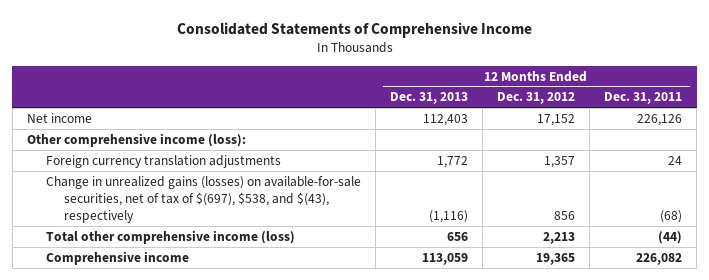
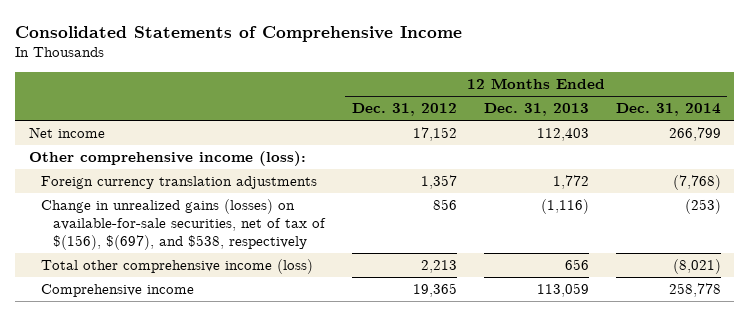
- | 12 Months Ended Dec. 31, 2013 | 12 Months Ended Dec. 31, 2012 | 12 Months Ended Dec. 31, 2011
+ | 12 Months Ended Dec. 31, 2012 | 12 Months Ended Dec. 31, 2013 | 12 Months Ended Dec. 31, 2014
- Change in unrealized gains (losses) on available-for-sale securities, net of tax of $(697), $538, and $(43), respectively | (1,116) | 856 | (68)
+ Change in unrealized gains (losses) on available-for-sale securities, net of tax of $(156), $(697), and $538, respectively | 856 | (1,116) | (253)

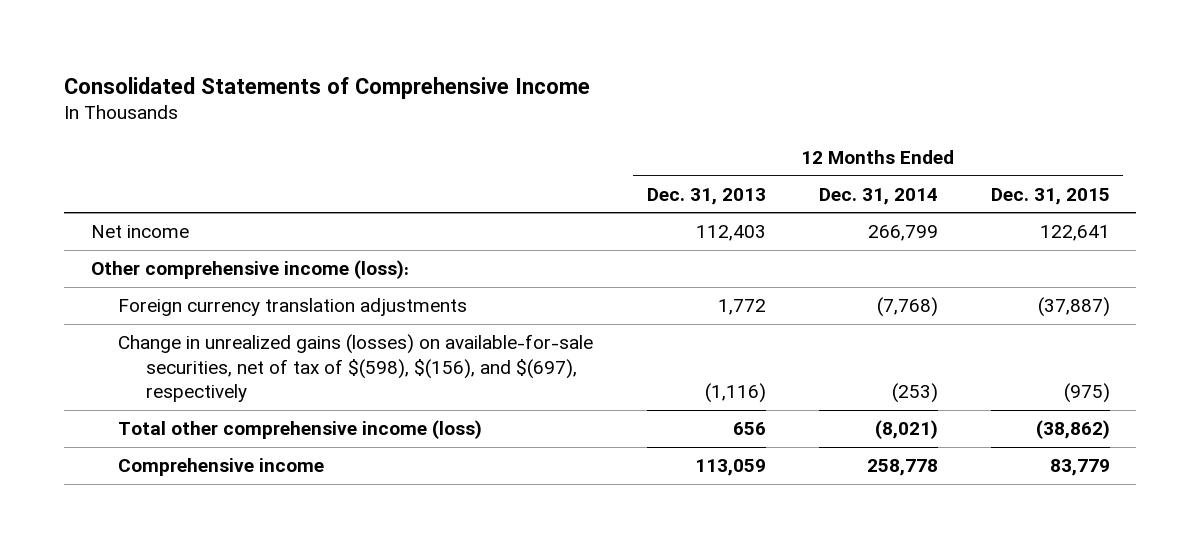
- | 12 Months Ended Dec. 31, 2012 | 12 Months Ended Dec. 31, 2013 | 12 Months Ended Dec. 31, 2014
+ | 12 Months Ended Dec. 31, 2013 | 12 Months Ended Dec. 31, 2014 | 12 Months Ended Dec. 31, 2015
- Change in unrealized gains (losses) on available-for-sale securities, net of tax of $(156), $(697), and $538, respectively | 856 | (1,116) | (253)
+ Change in unrealized gains (losses) on available-for-sale securities, net of tax of $(598), $(156), and $(697), respectively | (1,116) | (253) | (975)

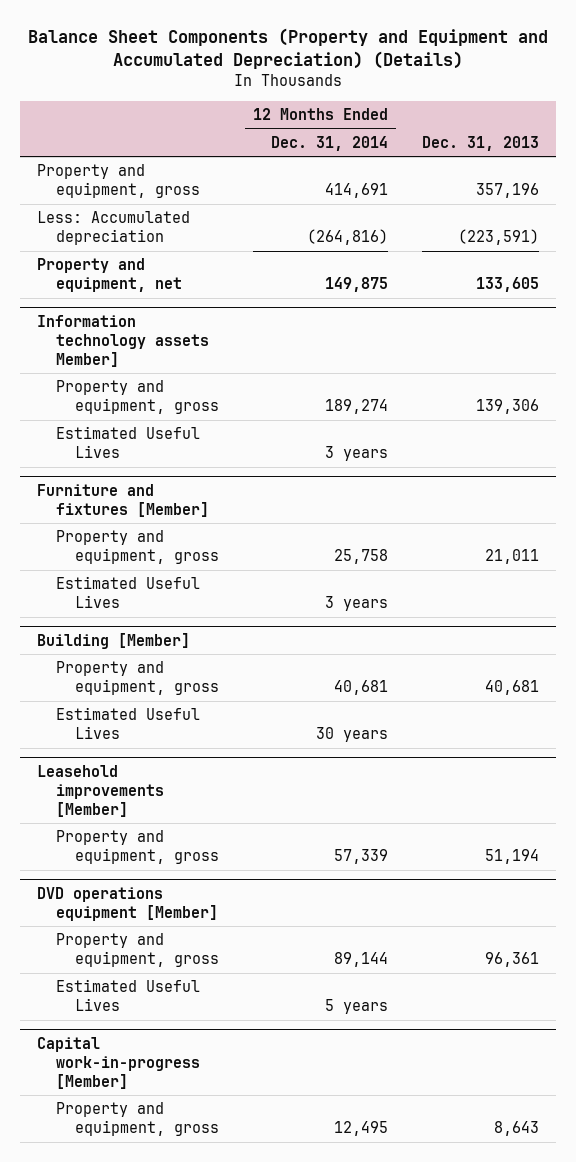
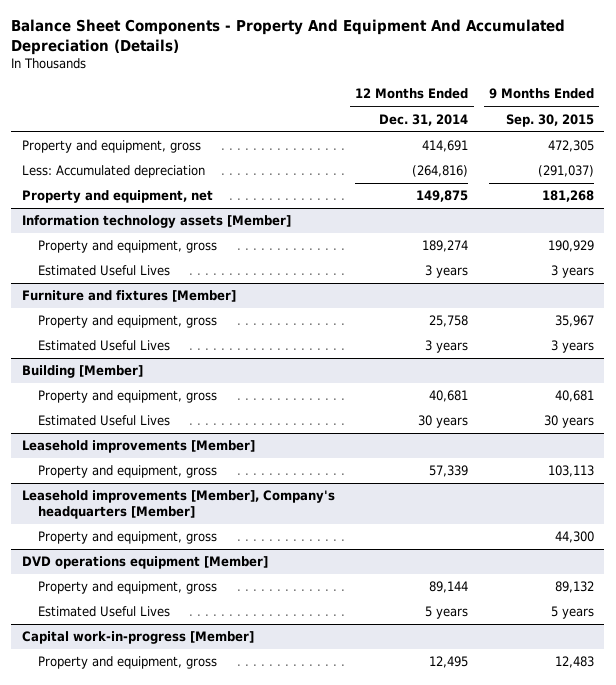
- Balance Sheet Components (Property and Equipment and Accumulated Depreciation) (Details)
+ Balance Sheet Components - Property And Equipment And Accumulated Depreciation (Details)
- | 12 Months Ended Dec. 31, 2014 | Dec. 31, 2013
+ | 12 Months Ended Dec. 31, 2014 | 9 Months Ended Sep. 30, 2015
- Information technology assets Member]
+ Information technology assets [Member]
+ Leasehold improvements [Member], Company's headquarters [Member]
+ Property and equipment, gross | | 44,300

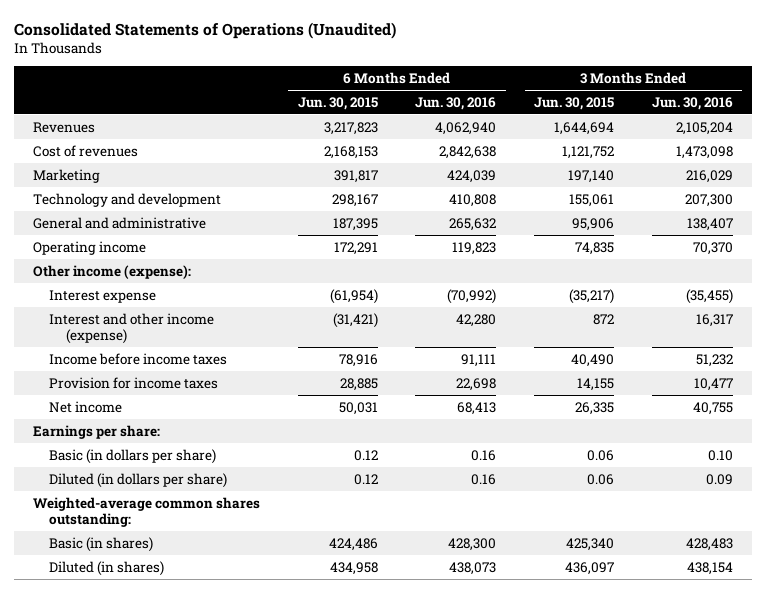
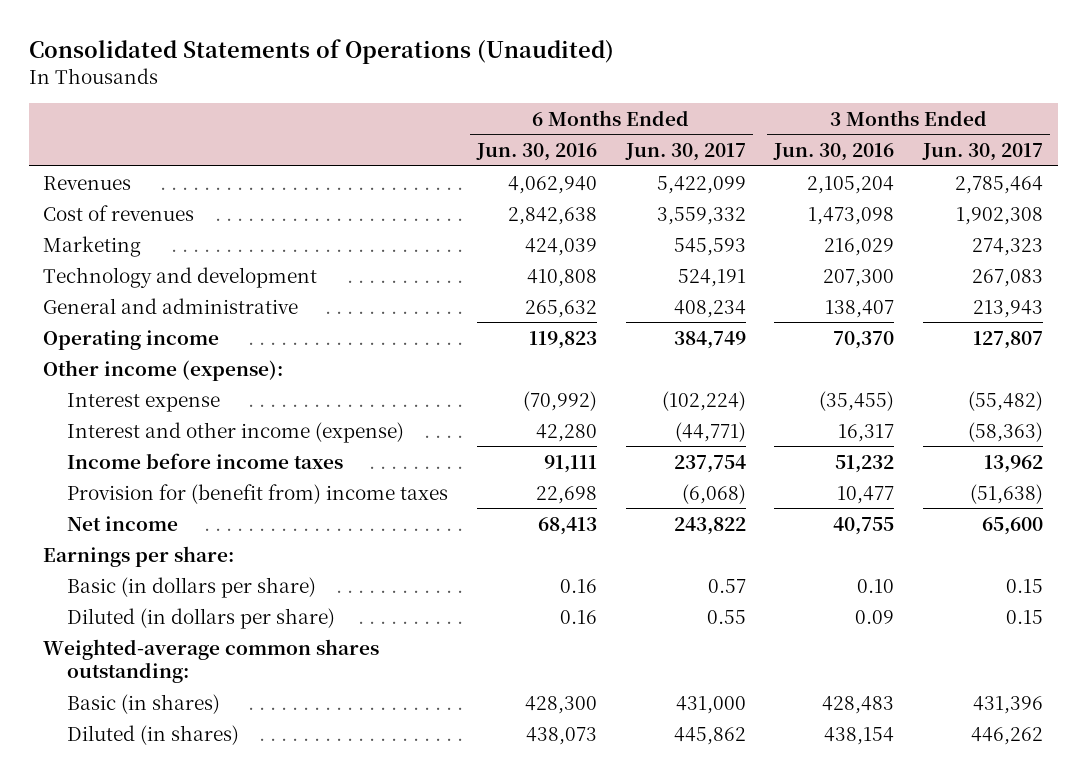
- | 6 Months Ended Jun. 30, 2015 | 6 Months Ended Jun. 30, 2016 | 3 Months Ended Jun. 30, 2015 | 3 Months Ended Jun. 30, 2016
+ | 6 Months Ended Jun. 30, 2016 | 6 Months Ended Jun. 30, 2017 | 3 Months Ended Jun. 30, 2016 | 3 Months Ended Jun. 30, 2017
- Provision for income taxes | 28,885 | 22,698 | 14,155 | 10,477
+ Provision for (benefit from) income taxes | 22,698 | (6,068) | 10,477 | (51,638)

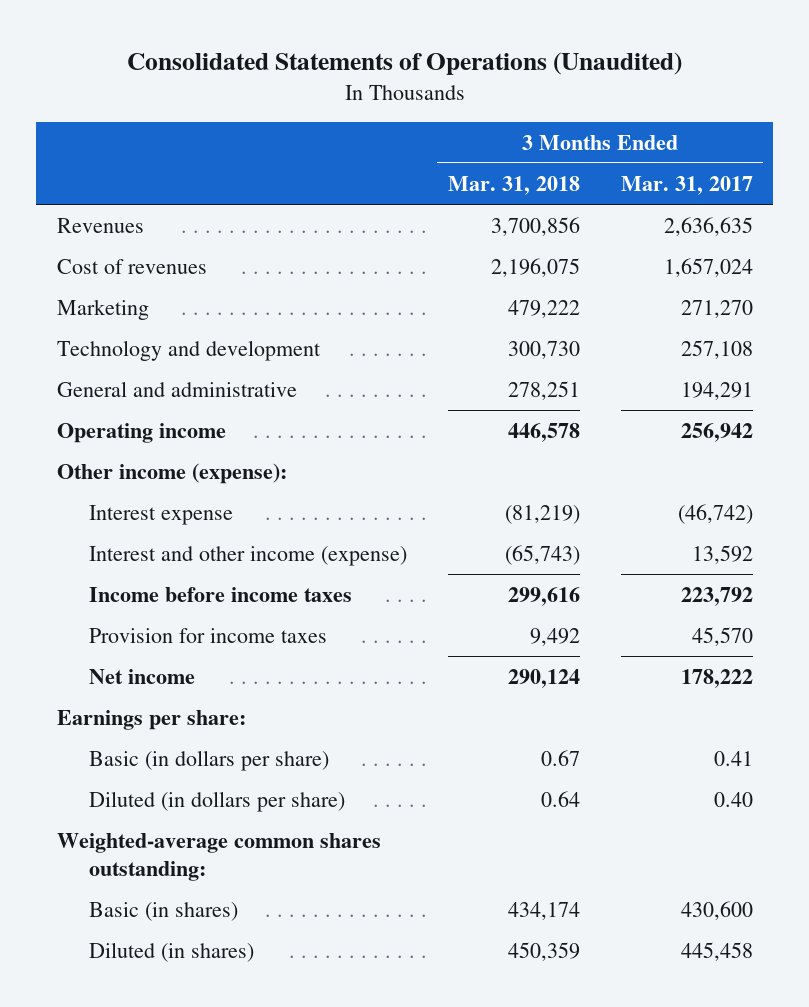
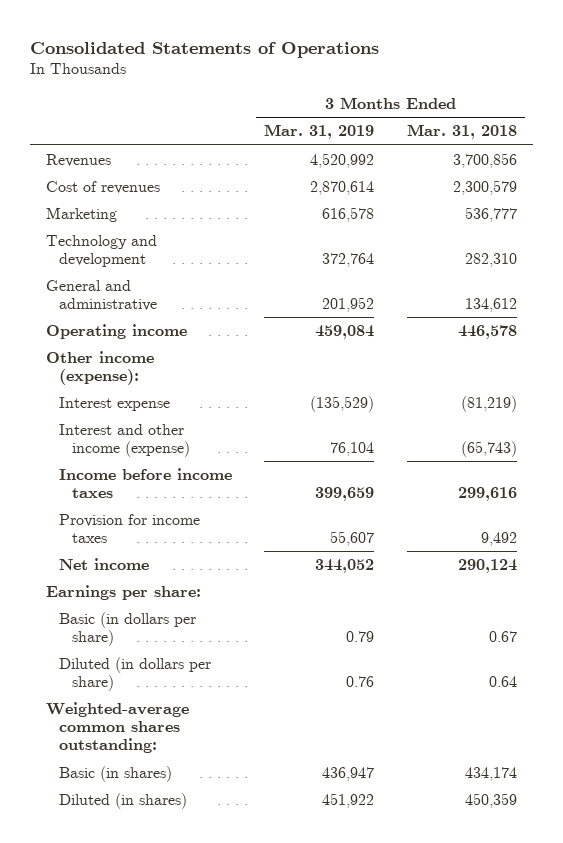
- Consolidated Statements of Operations (Unaudited)
+ Consolidated Statements of Operations
- | 3 Months Ended Mar. 31, 2018 | 3 Months Ended Mar. 31, 2017
+ | 3 Months Ended Mar. 31, 2019 | 3 Months Ended Mar. 31, 2018
- Cost of revenues | 2,196,075 | 1,657,024
- Marketing | 479,222 | 271,270
- Technology and development | 300,730 | 257,108
- General and administrative | 278,251 | 194,291
+ Cost of revenues | 2,870,614 | 2,300,579
+ Marketing | 616,578 | 536,777
+ Technology and development | 372,764 | 282,310
+ General and administrative | 201,952 | 134,612

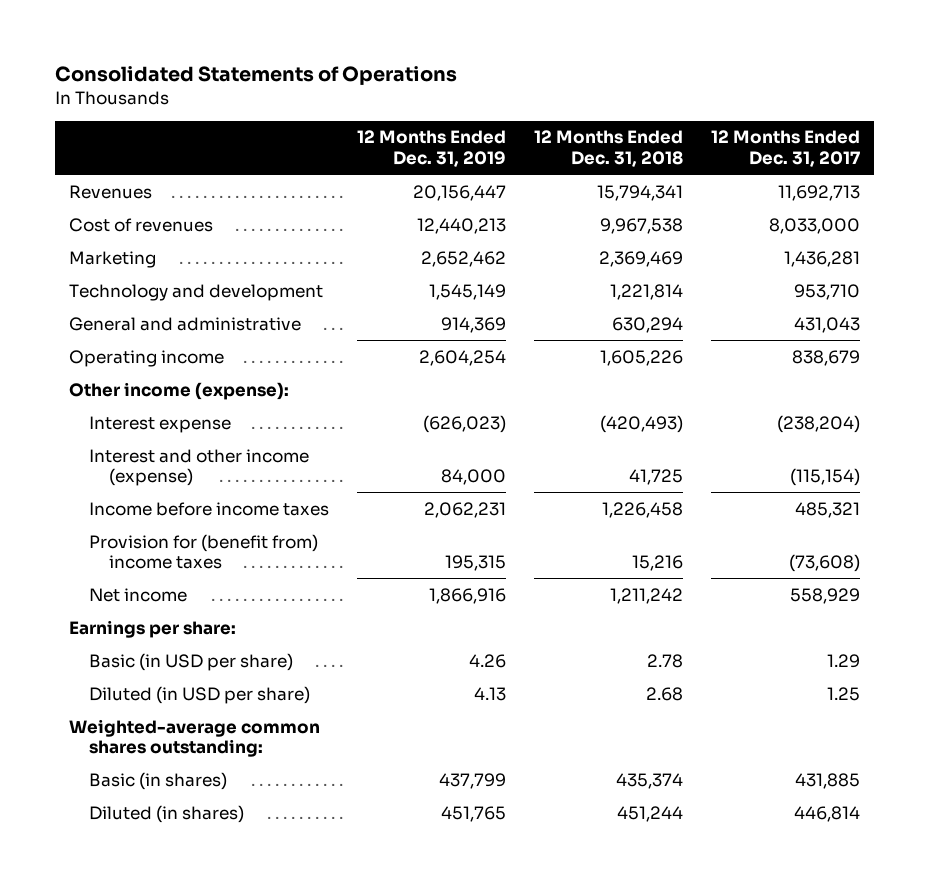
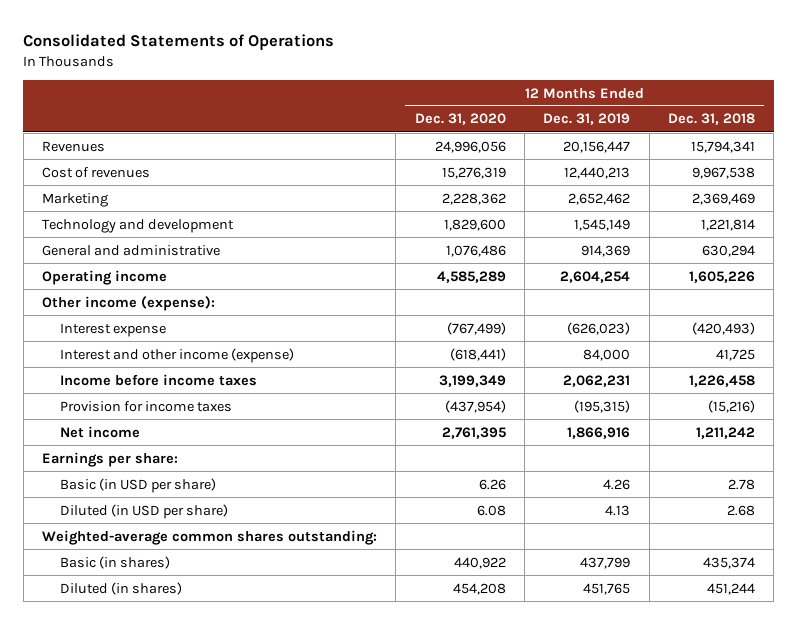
- | 12 Months Ended Dec. 31, 2019 | 12 Months Ended Dec. 31, 2018 | 12 Months Ended Dec. 31, 2017
+ | 12 Months Ended Dec. 31, 2020 | 12 Months Ended Dec. 31, 2019 | 12 Months Ended Dec. 31, 2018
- Provision for (benefit from) income taxes | 195,315 | 15,216 | (73,608)
+ Provision for income taxes | (437,954) | (195,315) | (15,216)

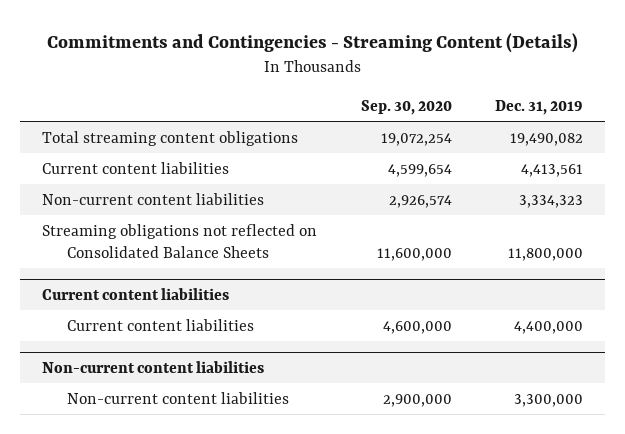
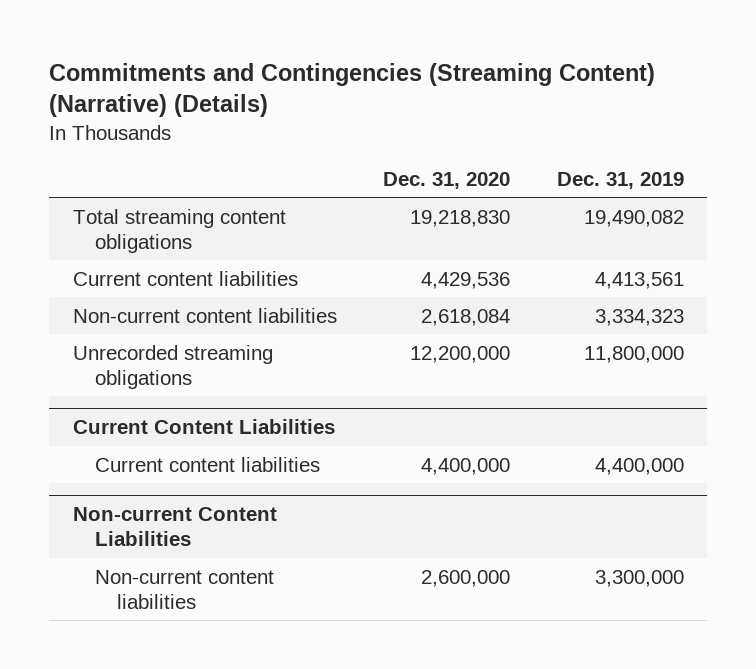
- Commitments and Contingencies - Streaming Content (Details)
+ Commitments and Contingencies (Streaming Content) (Narrative) (Details)
- | Sep. 30, 2020 | Dec. 31, 2019
+ | Dec. 31, 2020 | Dec. 31, 2019
- Streaming obligations not reflected on Consolidated Balance Sheets | 11,600,000 | 11,800,000
- Current content liabilities
+ Unrecorded streaming obligations | 12,200,000 | 11,800,000
+ Current Content Liabilities
- Non-current content liabilities
+ Non-current Content Liabilities

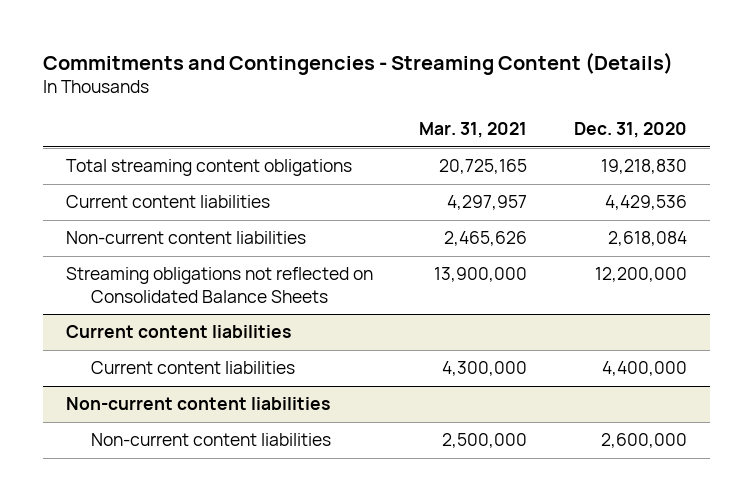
- Commitments and Contingencies (Streaming Content) (Narrative) (Details)
+ Commitments and Contingencies - Streaming Content (Details)
- | Dec. 31, 2020 | Dec. 31, 2019
+ | Mar. 31, 2021 | Dec. 31, 2020
- Unrecorded streaming obligations | 12,200,000 | 11,800,000
- Current Content Liabilities
+ Streaming obligations not reflected on Consolidated Balance Sheets | 13,900,000 | 12,200,000
+ Current content liabilities
- Non-current Content Liabilities
+ Non-current content liabilities

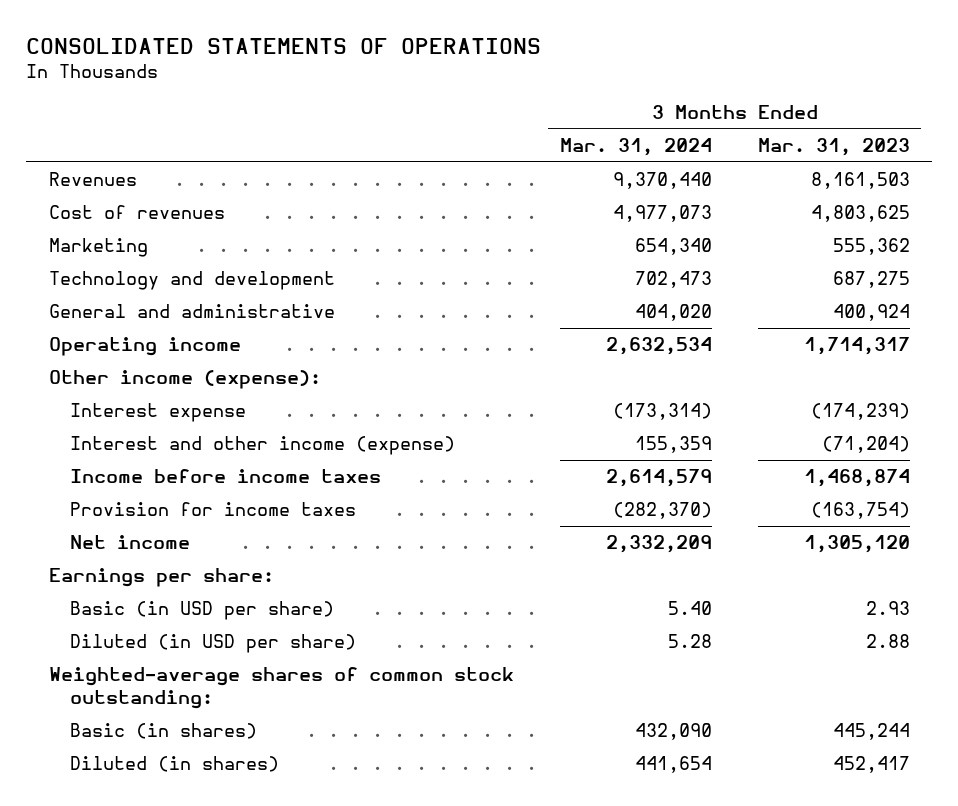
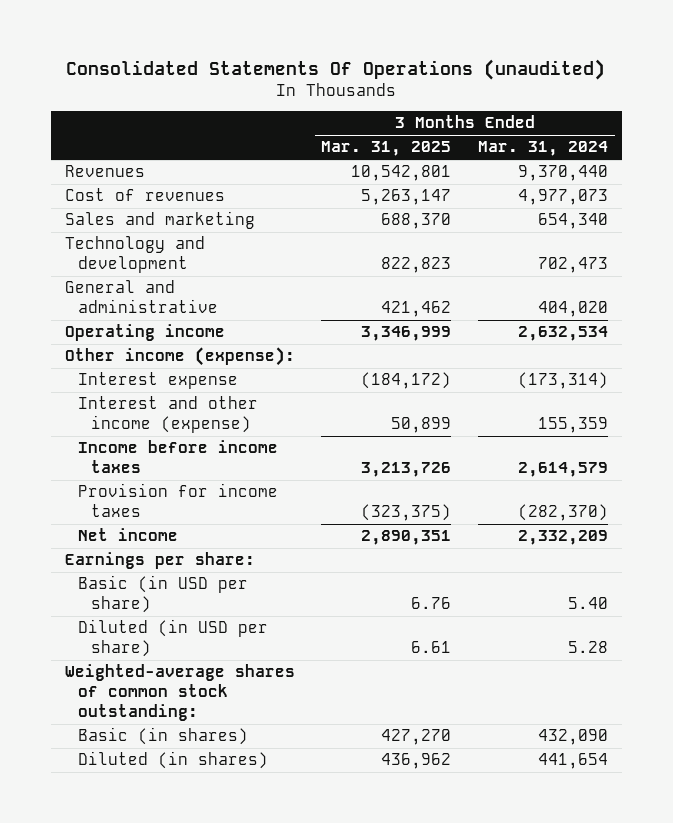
- CONSOLIDATED STATEMENTS OF OPERATIONS
+ Consolidated Statements Of Operations (unaudited)
- | 3 Months Ended Mar. 31, 2024 | 3 Months Ended Mar. 31, 2023
+ | 3 Months Ended Mar. 31, 2025 | 3 Months Ended Mar. 31, 2024
- Marketing | 654,340 | 555,362
+ Sales and marketing | 688,370 | 654,340

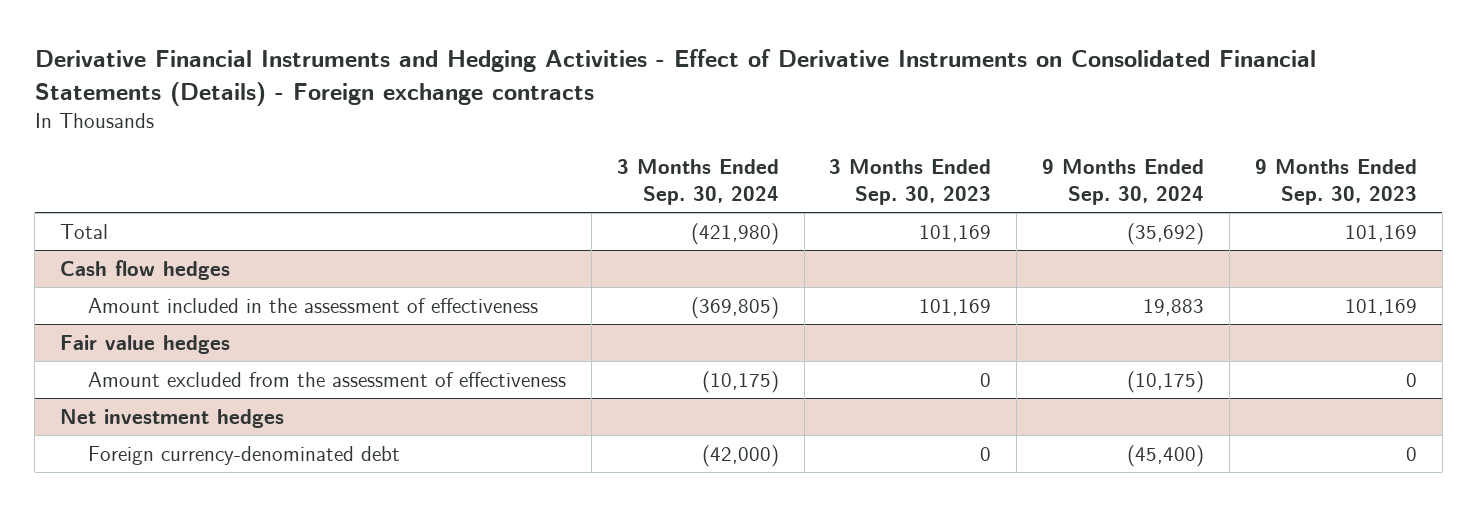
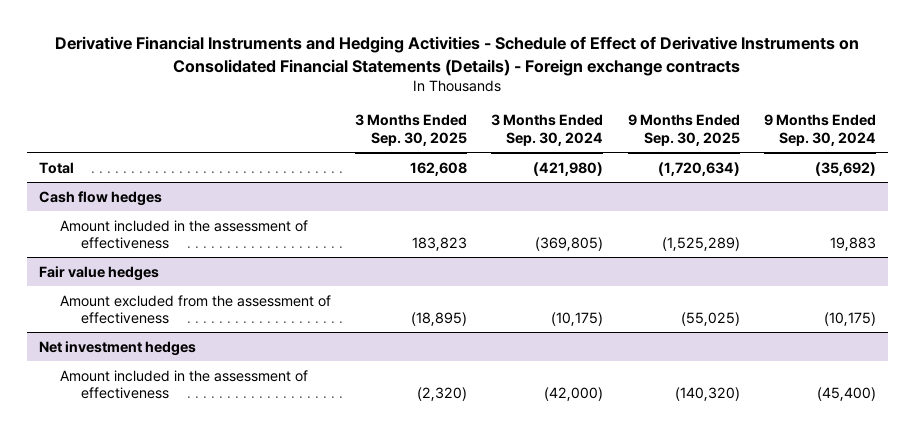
- Derivative Financial Instruments and Hedging Activities - Effect of Derivative Instruments on Consolidated Financial Statements (Details) - Foreign exchange contracts
+ Derivative Financial Instruments and Hedging Activities - Schedule of Effect of Derivative Instruments on Consolidated Financial Statements (Details) - Foreign exchange contracts
- | 3 Months Ended Sep. 30, 2024 | 3 Months Ended Sep. 30, 2023 | 9 Months Ended Sep. 30, 2024 | 9 Months Ended Sep. 30, 2023
+ | 3 Months Ended Sep. 30, 2025 | 3 Months Ended Sep. 30, 2024 | 9 Months Ended Sep. 30, 2025 | 9 Months Ended Sep. 30, 2024
@ Net investment hedges
- Foreign currency-denominated debt | (42,000) | 0 | (45,400) | 0
+ Amount included in the assessment of effectiveness | (2,320) | (42,000) | (140,320) | (45,400)

